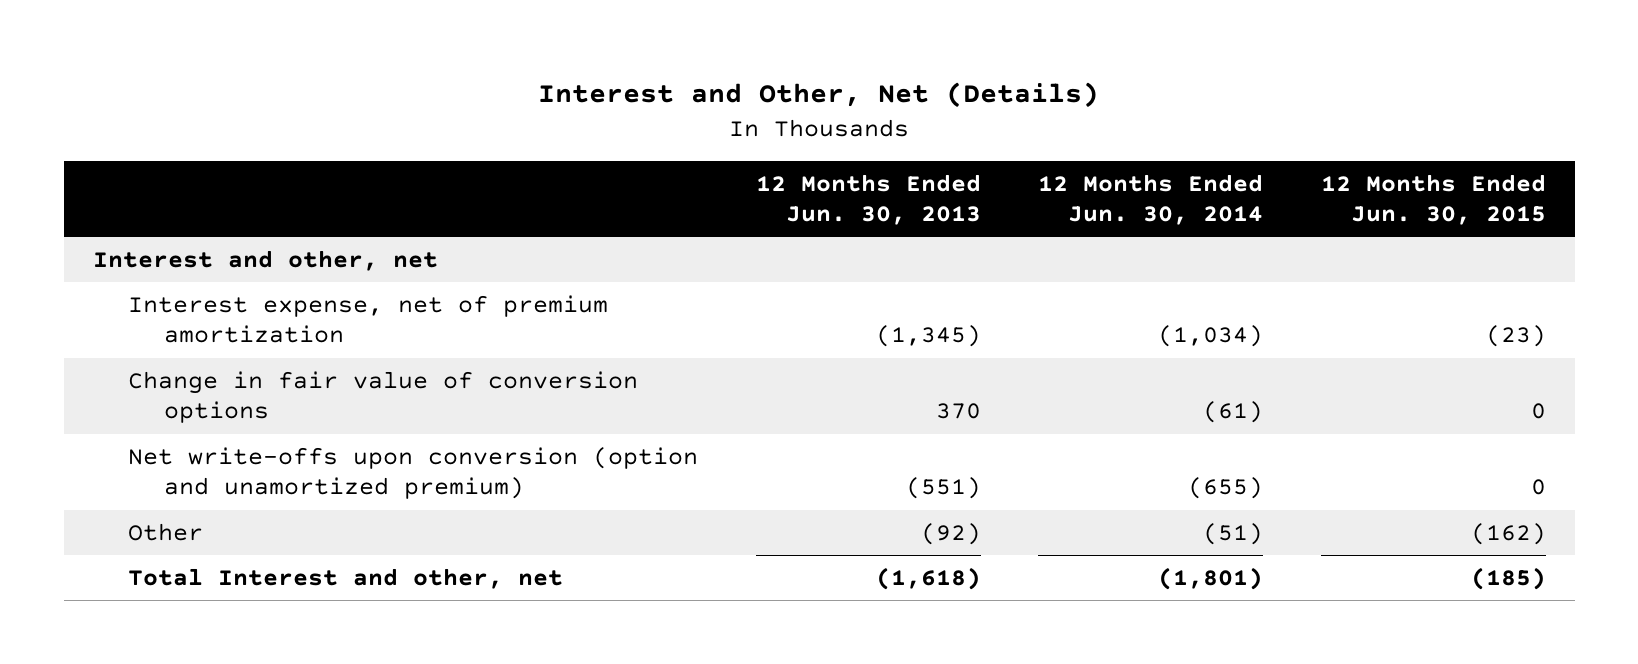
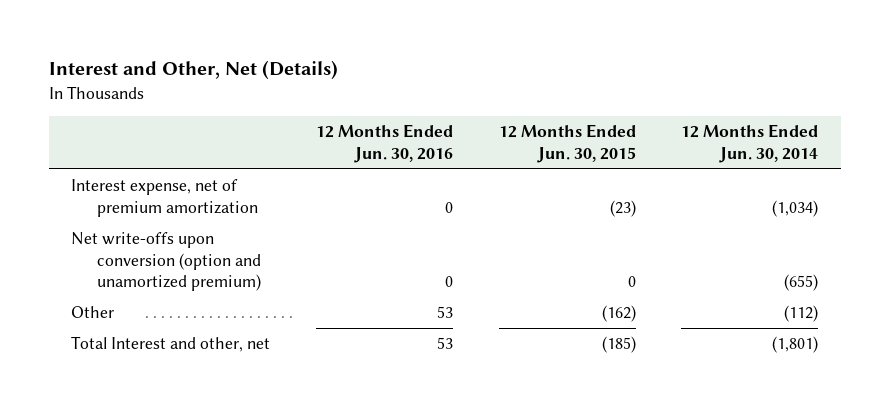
- | 12 Months Ended Jun. 30, 2013 | 12 Months Ended Jun. 30, 2014 | 12 Months Ended Jun. 30, 2015
+ | 12 Months Ended Jun. 30, 2016 | 12 Months Ended Jun. 30, 2015 | 12 Months Ended Jun. 30, 2014
- Interest and other, net
- Change in fair value of conversion options | 370 | (61) | 0
- Other | (92) | (51) | (162)
+ Other | 53 | (162) | (112)

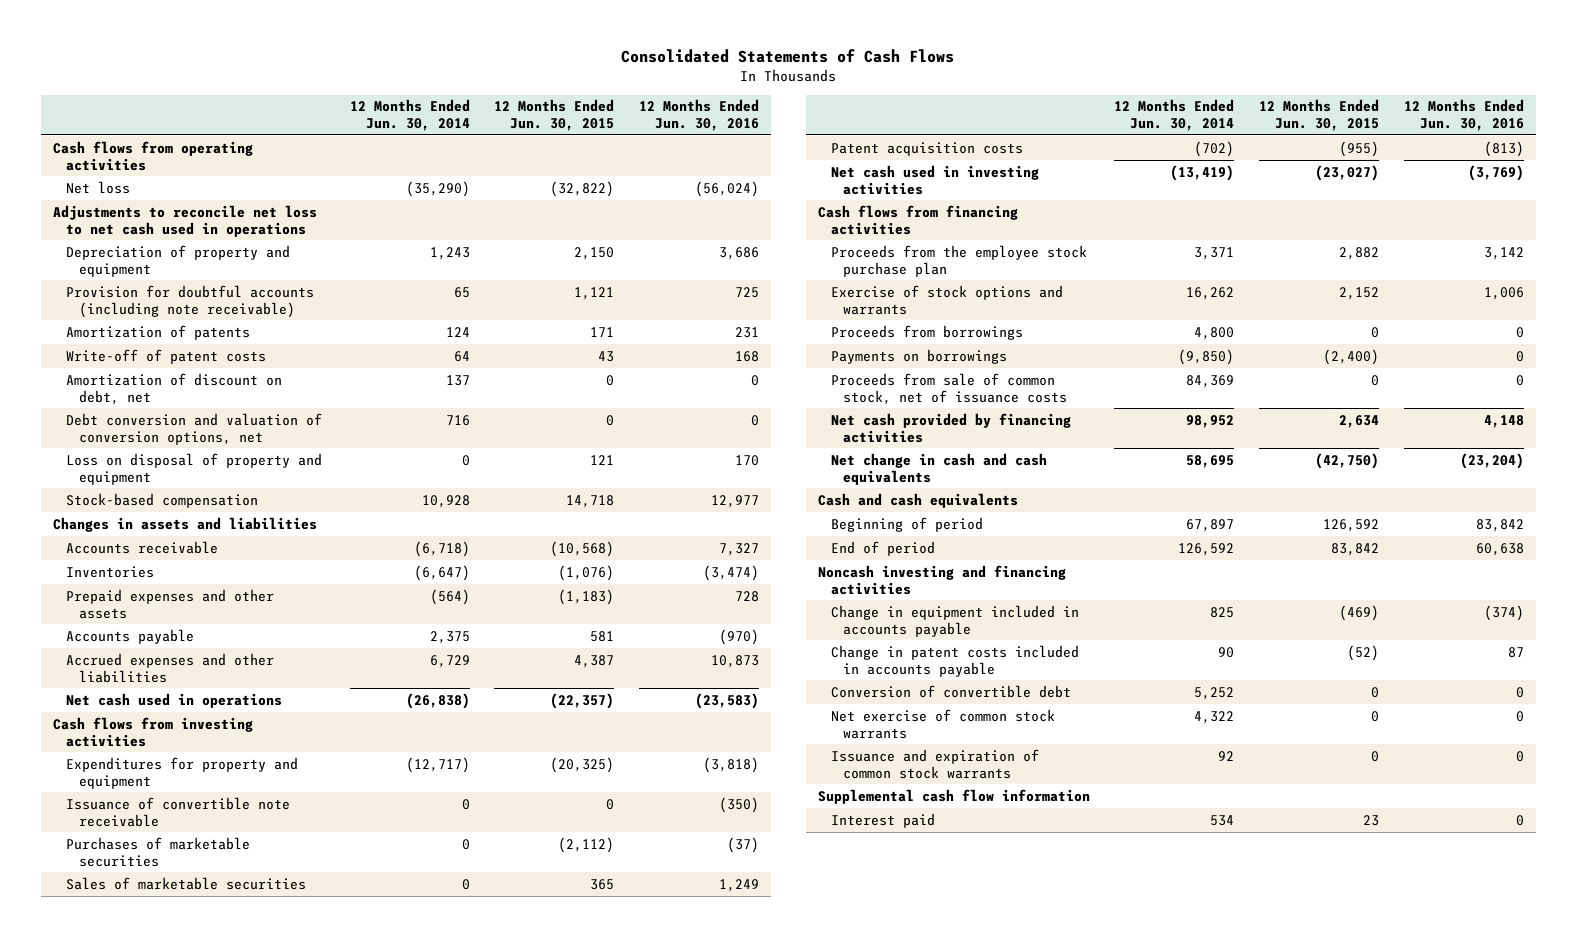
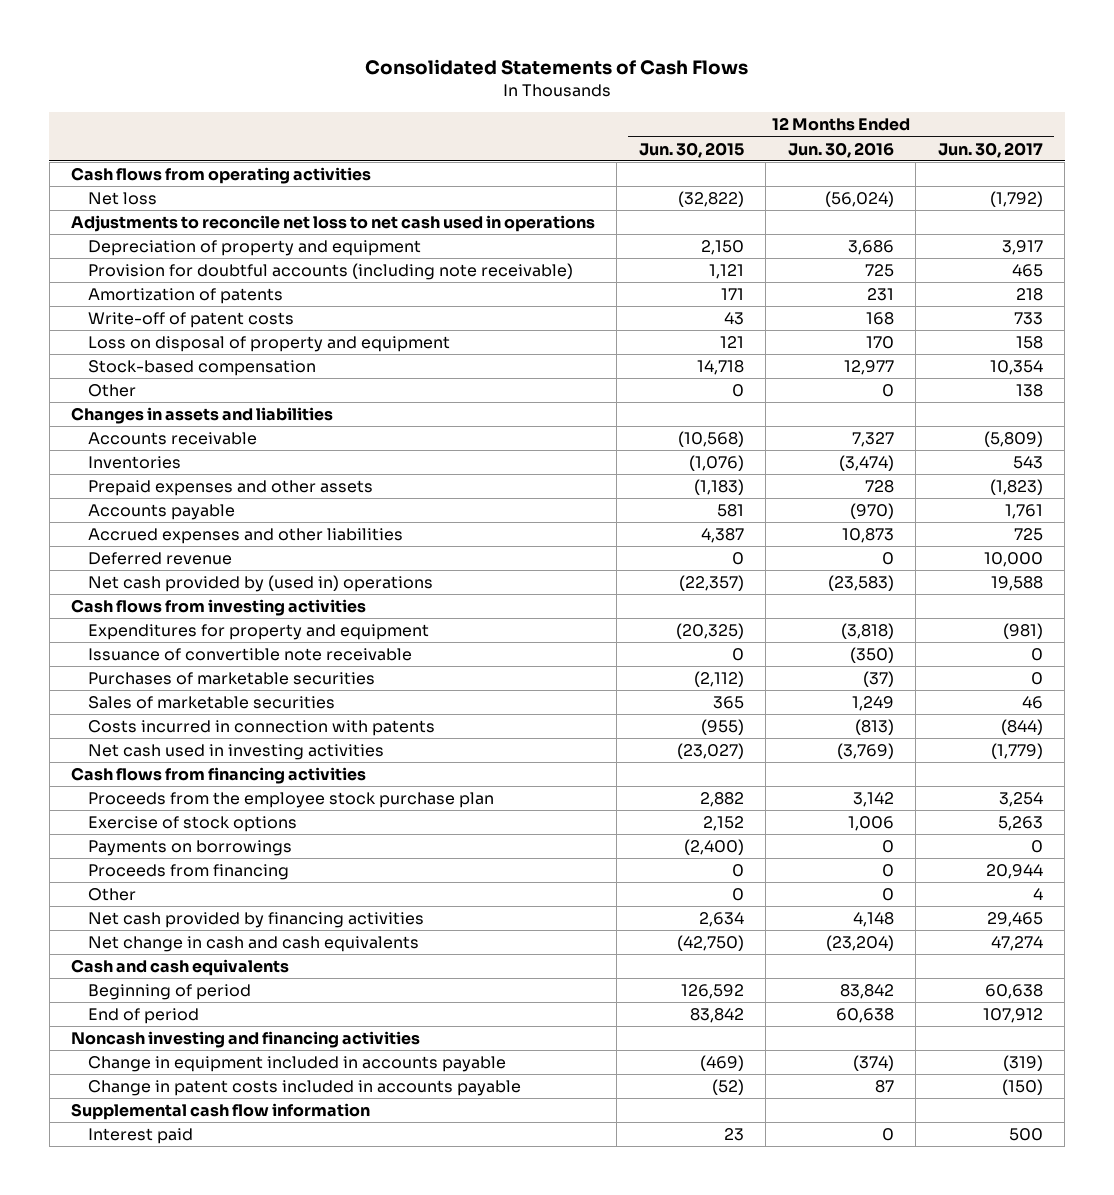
- | 12 Months Ended Jun. 30, 2014 | 12 Months Ended Jun. 30, 2015 | 12 Months Ended Jun. 30, 2016
+ | 12 Months Ended Jun. 30, 2015 | 12 Months Ended Jun. 30, 2016 | 12 Months Ended Jun. 30, 2017
- Amortization of discount on debt, net | 137 | 0 | 0
- Debt conversion and valuation of conversion options, net | 716 | 0 | 0
+ Other | 0 | 0 | 138
- Net cash used in operations | (26,838) | (22,357) | (23,583)
+ Deferred revenue | 0 | 0 | 10,000
+ Net cash provided by (used in) operations | (22,357) | (23,583) | 19,588
- Patent acquisition costs | (702) | (955) | (813)
+ Costs incurred in connection with patents | (955) | (813) | (844)
- Exercise of stock options and warrants | 16,262 | 2,152 | 1,006
- Proceeds from borrowings | 4,800 | 0 | 0
+ Exercise of stock options | 2,152 | 1,006 | 5,263
- Proceeds from sale of common stock, net of issuance costs | 84,369 | 0 | 0
+ Proceeds from financing | 0 | 0 | 20,944
+ Other | 0 | 0 | 4
- Conversion of convertible debt | 5,252 | 0 | 0
- Net exercise of common stock warrants | 4,322 | 0 | 0
- Issuance and expiration of common stock warrants | 92 | 0 | 0

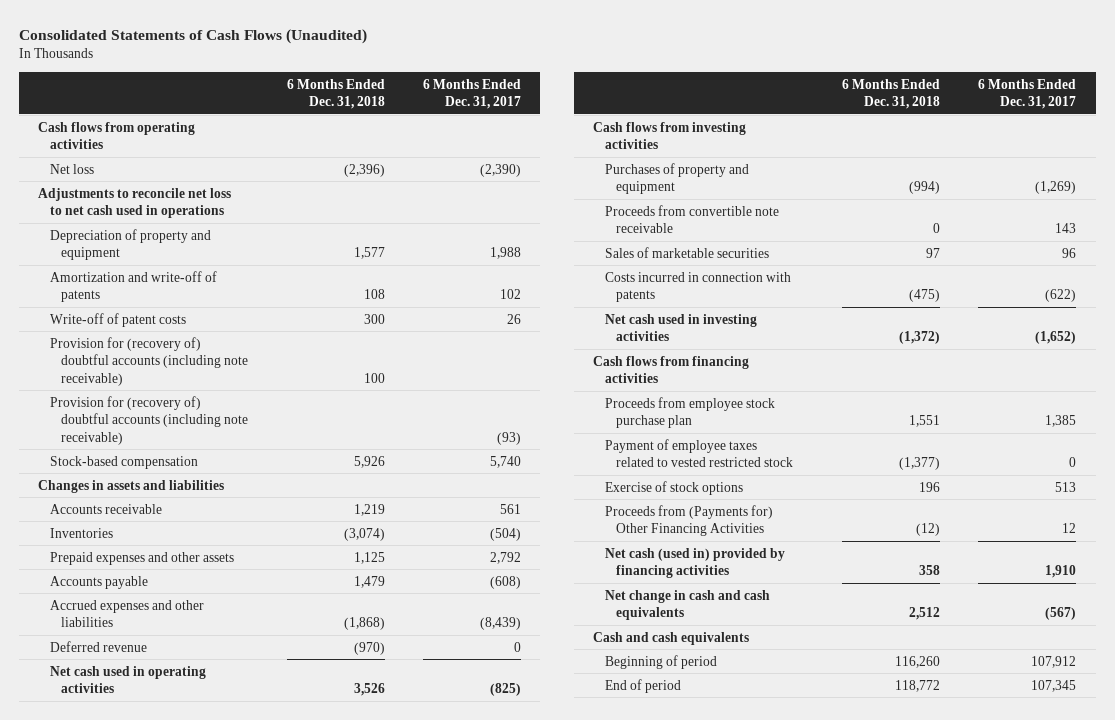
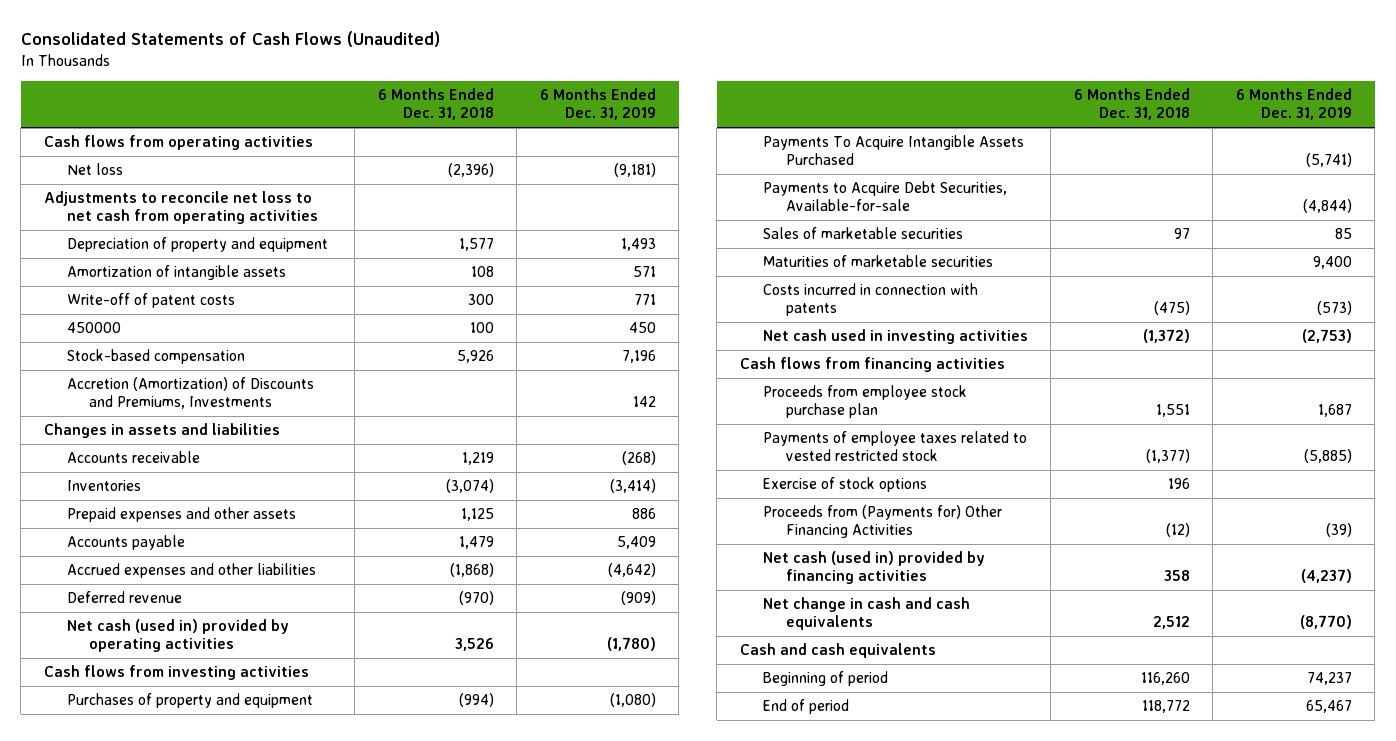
- | 6 Months Ended Dec. 31, 2018 | 6 Months Ended Dec. 31, 2017
+ | 6 Months Ended Dec. 31, 2018 | 6 Months Ended Dec. 31, 2019
- Adjustments to reconcile net loss to net cash used in operations
+ Adjustments to reconcile net loss to net cash from operating activities
- Amortization and write-off of patents | 108 | 102
+ Amortization of intangible assets | 108 | 571
- Provision for (recovery of) doubtful accounts (including note receivable) | 100 |
- Provision for (recovery of) doubtful accounts (including note receivable) | | (93)
+ 450000 | 100 | 450
+ Accretion (Amortization) of Discounts and Premiums, Investments | | 142
- Net cash used in operating activities | 3,526 | (825)
+ Net cash (used in) provided by operating activities | 3,526 | (1,780)
- Proceeds from convertible note receivable | 0 | 143
+ Payments To Acquire Intangible Assets Purchased | | (5,741)
+ Payments to Acquire Debt Securities, Available-for-sale | | (4,844)
+ Maturities of marketable securities | | 9,400
- Payment of employee taxes related to vested restricted stock | (1,377) | 0
+ Payments of employee taxes related to vested restricted stock | (1,377) | (5,885)

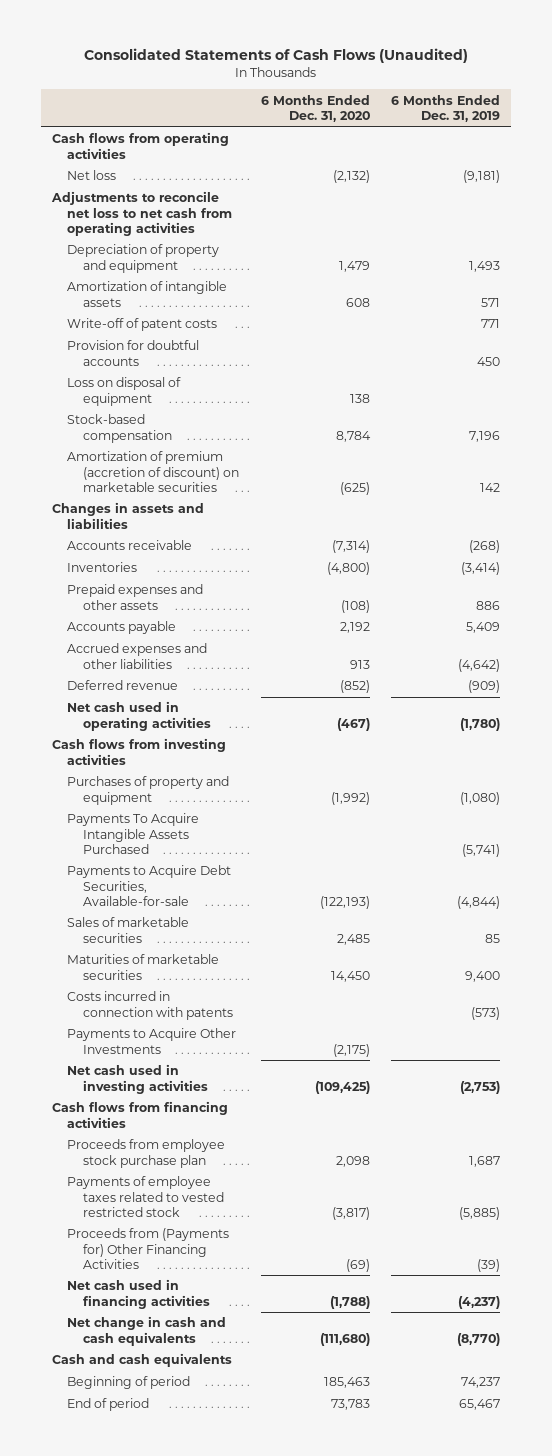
- | 6 Months Ended Dec. 31, 2018 | 6 Months Ended Dec. 31, 2019
+ | 6 Months Ended Dec. 31, 2020 | 6 Months Ended Dec. 31, 2019
- 450000 | 100 | 450
+ Provision for doubtful accounts | | 450
+ Loss on disposal of equipment | 138 |
- Accretion (Amortization) of Discounts and Premiums, Investments | | 142
+ Amortization of premium (accretion of discount) on marketable securities | (625) | 142
- Net cash (used in) provided by operating activities | 3,526 | (1,780)
+ Net cash used in operating activities | (467) | (1,780)
+ Payments to Acquire Other Investments | (2,175) |
- Exercise of stock options | 196 |
- Net cash (used in) provided by financing activities | 358 | (4,237)
+ Net cash used in financing activities | (1,788) | (4,237)

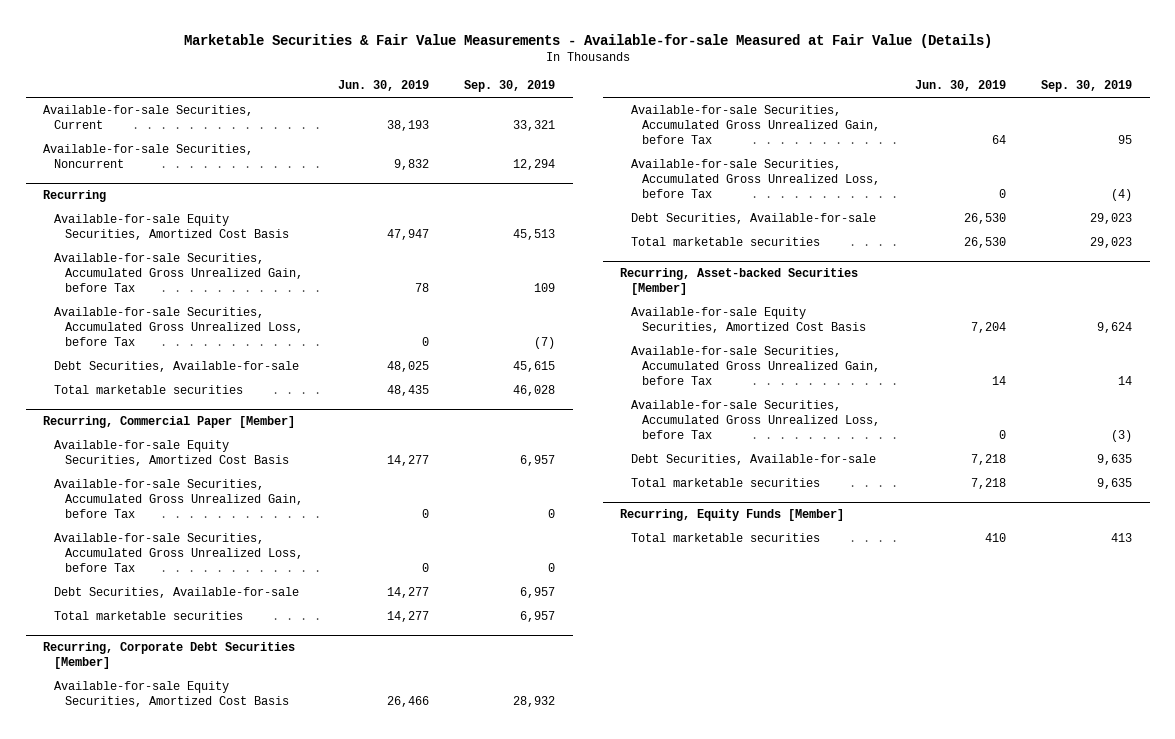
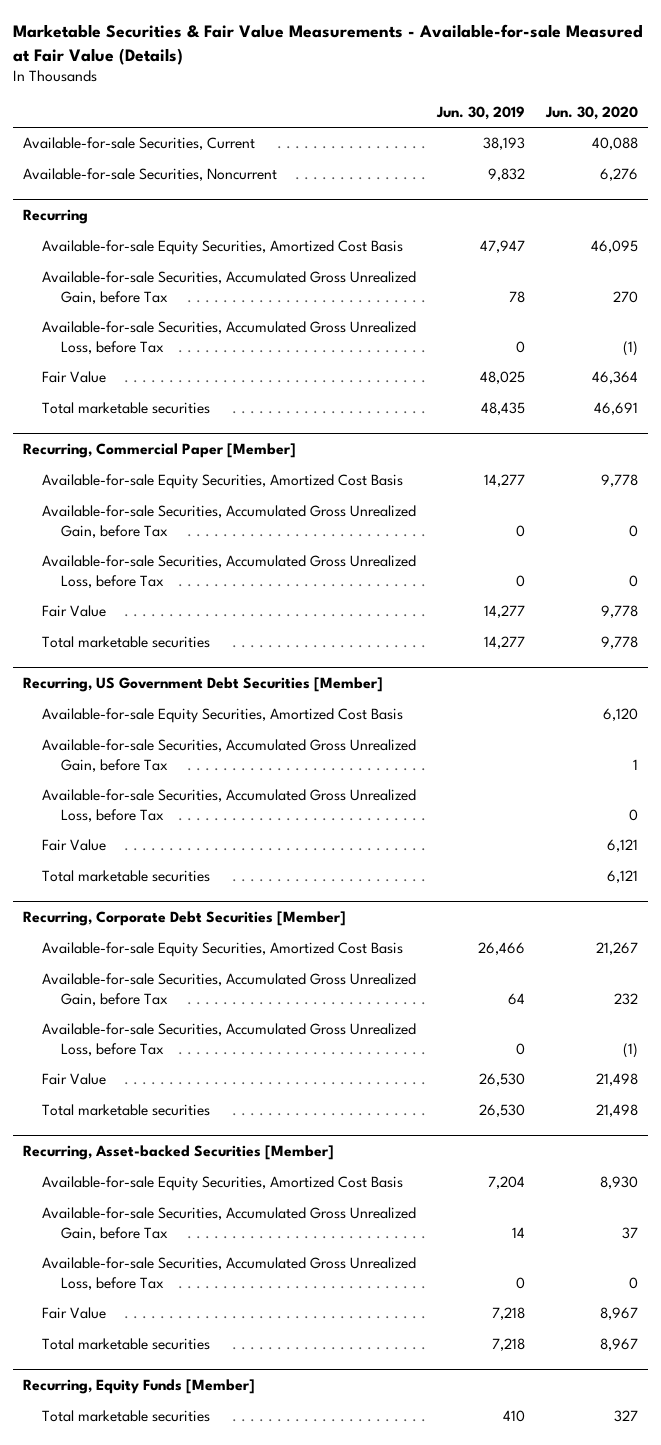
- | Jun. 30, 2019 | Sep. 30, 2019
+ | Jun. 30, 2019 | Jun. 30, 2020
@ Recurring
- Debt Securities, Available-for-sale | 48,025 | 45,615
+ Fair Value | 48,025 | 46,364
@ Recurring, Commercial Paper [Member]
- Debt Securities, Available-for-sale | 14,277 | 6,957
+ Fair Value | 14,277 | 9,778
+ Recurring, US Government Debt Securities [Member]
+ Available-for-sale Equity Securities, Amortized Cost Basis | | 6,120
+ Available-for-sale Securities, Accumulated Gross Unrealized Gain, before Tax | | 1
+ Available-for-sale Securities, Accumulated Gross Unrealized Loss, before Tax | | 0
+ Fair Value | | 6,121
+ Total marketable securities | | 6,121
@ Recurring, Corporate Debt Securities [Member]
- Debt Securities, Available-for-sale | 26,530 | 29,023
+ Fair Value | 26,530 | 21,498
@ Recurring, Asset-backed Securities [Member]
- Debt Securities, Available-for-sale | 7,218 | 9,635
+ Fair Value | 7,218 | 8,967

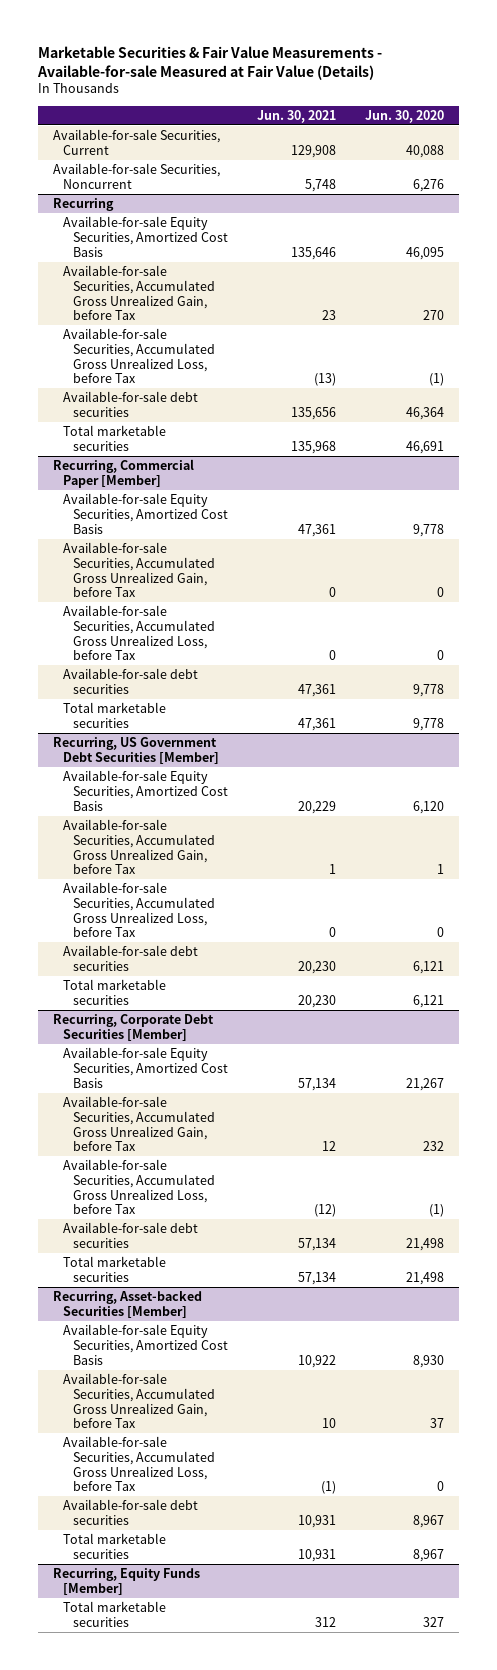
- | Jun. 30, 2019 | Jun. 30, 2020
+ | Jun. 30, 2021 | Jun. 30, 2020
@ Recurring
- Fair Value | 48,025 | 46,364
+ Available-for-sale debt securities | 135,656 | 46,364
@ Recurring, Commercial Paper [Member]
- Fair Value | 14,277 | 9,778
+ Available-for-sale debt securities | 47,361 | 9,778
@ Recurring, US Government Debt Securities [Member]
- Fair Value | | 6,121
+ Available-for-sale debt securities | 20,230 | 6,121
@ Recurring, Corporate Debt Securities [Member]
- Fair Value | 26,530 | 21,498
+ Available-for-sale debt securities | 57,134 | 21,498
@ Recurring, Asset-backed Securities [Member]
- Fair Value | 7,218 | 8,967
+ Available-for-sale debt securities | 10,931 | 8,967

